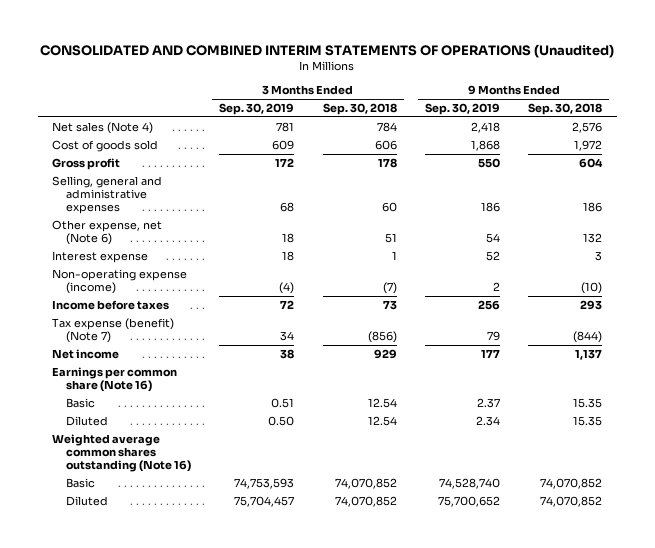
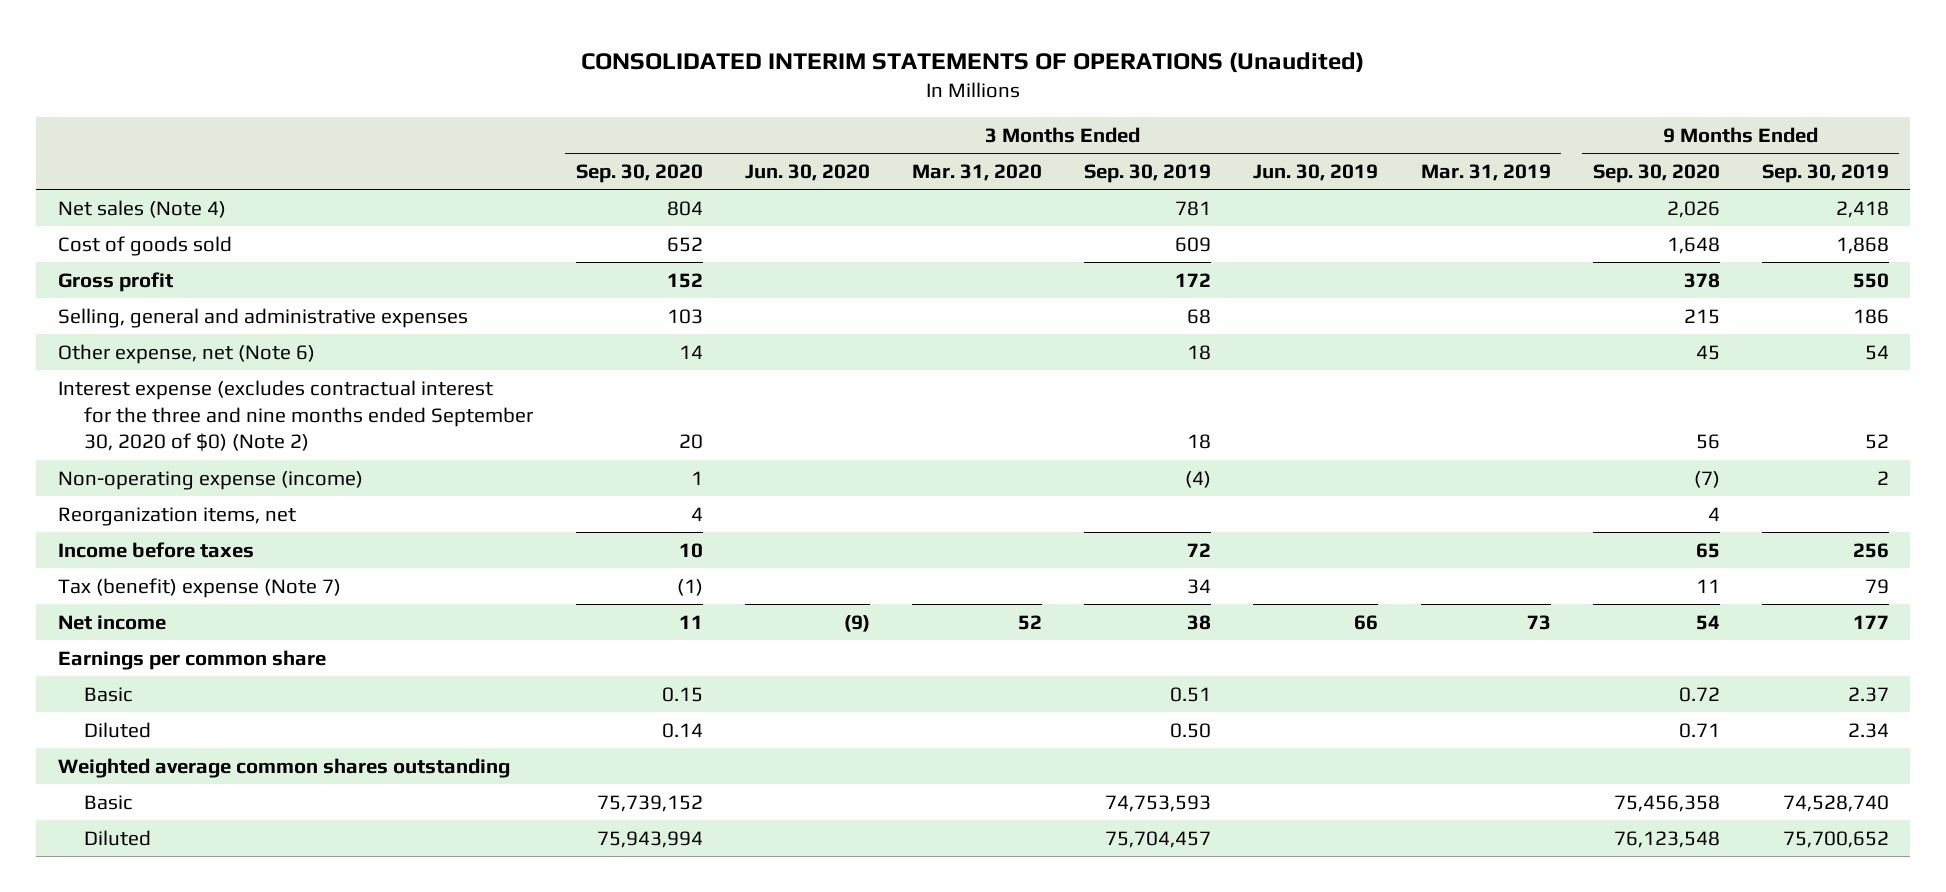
- CONSOLIDATED AND COMBINED INTERIM STATEMENTS OF OPERATIONS (Unaudited)
+ CONSOLIDATED INTERIM STATEMENTS OF OPERATIONS (Unaudited)
- | 3 Months Ended Sep. 30, 2019 | 3 Months Ended Sep. 30, 2018 | 9 Months Ended Sep. 30, 2019 | 9 Months Ended Sep. 30, 2018
+ | 3 Months Ended Sep. 30, 2020 | 3 Months Ended Jun. 30, 2020 | 3 Months Ended Mar. 31, 2020 | 3 Months Ended Sep. 30, 2019 | 3 Months Ended Jun. 30, 2019 | 3 Months Ended Mar. 31, 2019 | 9 Months Ended Sep. 30, 2020 | 9 Months Ended Sep. 30, 2019
- Interest expense | 18 | 1 | 52 | 3
+ Interest expense (excludes contractual interest for the three and nine months ended September 30, 2020 of $0) (Note 2) | 20 | | | 18 | | | 56 | 52
+ Reorganization items, net | 4 | | | | | | 4 |
- Tax expense (benefit) (Note 7) | 34 | (856) | 79 | (844)
+ Tax (benefit) expense (Note 7) | (1) | | | 34 | | | 11 | 79
- Earnings per common share (Note 16)
+ Earnings per common share
- Weighted average common shares outstanding (Note 16)
+ Weighted average common shares outstanding

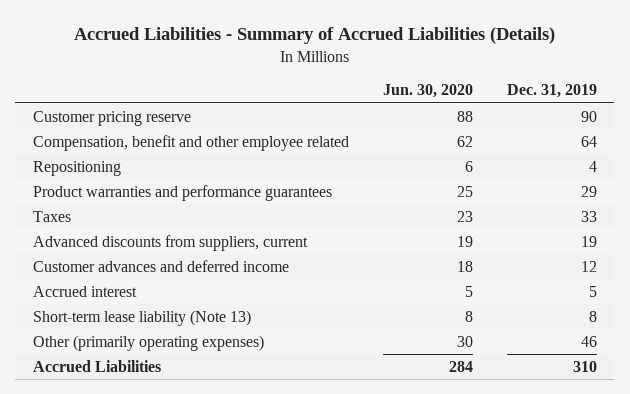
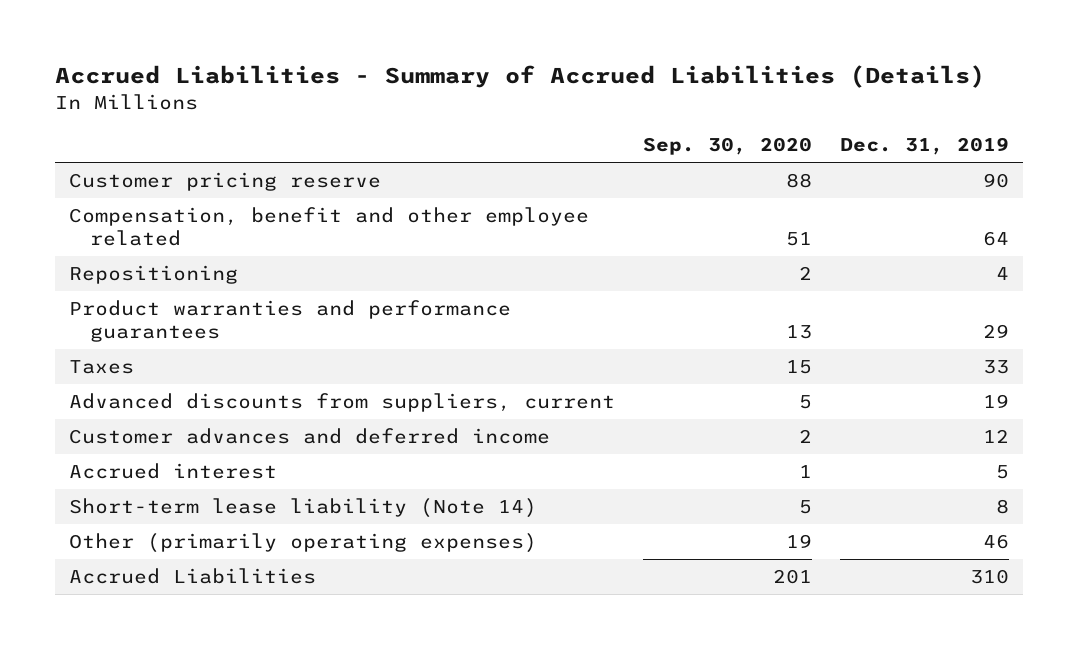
- | Jun. 30, 2020 | Dec. 31, 2019
+ | Sep. 30, 2020 | Dec. 31, 2019
- Short-term lease liability (Note 13) | 8 | 8
+ Short-term lease liability (Note 14) | 5 | 8

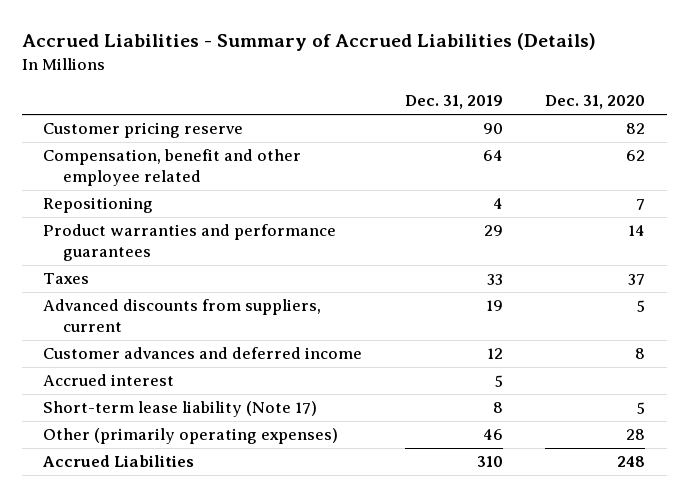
- | Sep. 30, 2020 | Dec. 31, 2019
+ | Dec. 31, 2019 | Dec. 31, 2020
- Short-term lease liability (Note 14) | 5 | 8
+ Short-term lease liability (Note 17) | 8 | 5

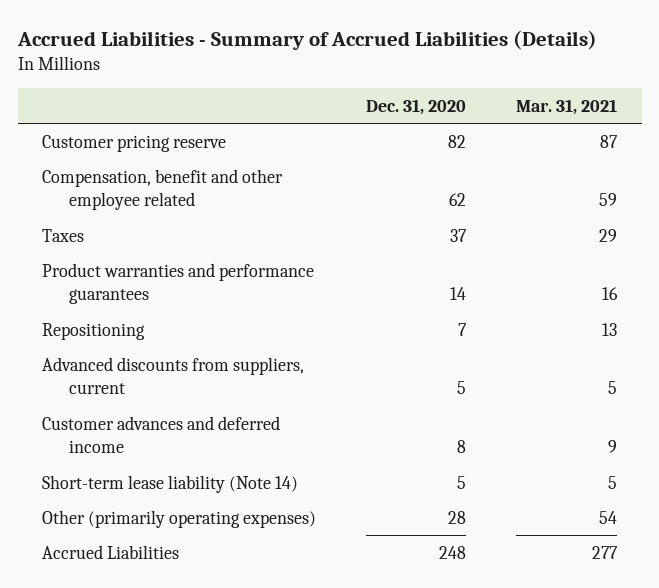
- | Dec. 31, 2019 | Dec. 31, 2020
+ | Dec. 31, 2020 | Mar. 31, 2021
moved down: Product warranties and performance guarantees | 14 | 16
moved down: Repositioning | 7 | 13
- Accrued interest | 5 |
- Short-term lease liability (Note 17) | 8 | 5
+ Short-term lease liability (Note 14) | 5 | 5

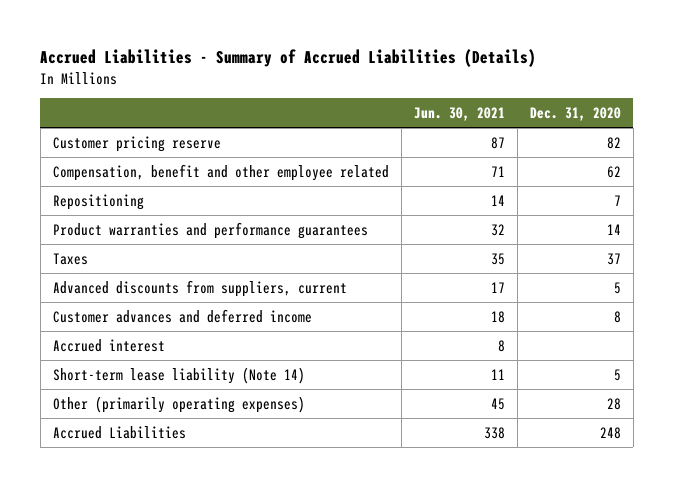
- | Dec. 31, 2020 | Mar. 31, 2021
+ | Jun. 30, 2021 | Dec. 31, 2020
moved down: Product warranties and performance guarantees | 32 | 14
moved down: Taxes | 35 | 37
+ Accrued interest | 8 |

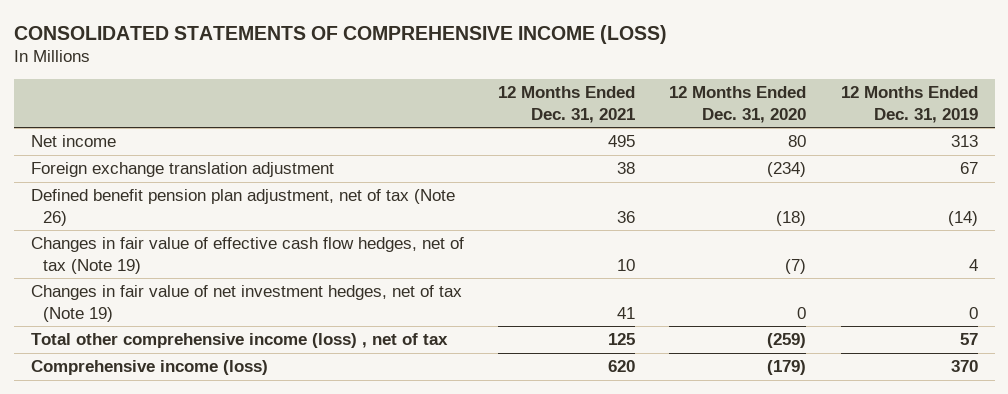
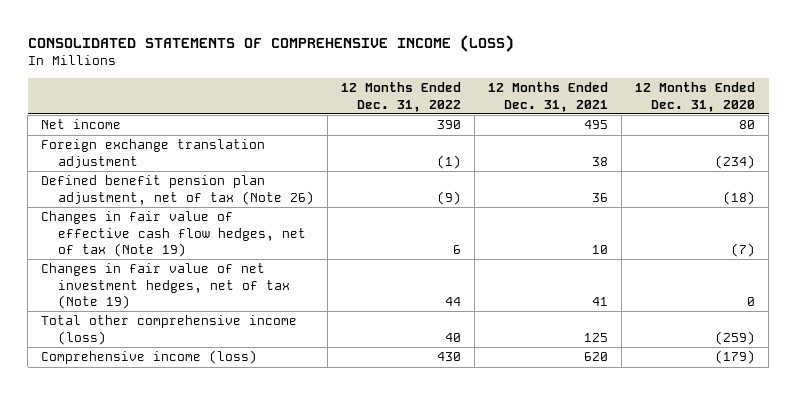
- | 12 Months Ended Dec. 31, 2021 | 12 Months Ended Dec. 31, 2020 | 12 Months Ended Dec. 31, 2019
+ | 12 Months Ended Dec. 31, 2022 | 12 Months Ended Dec. 31, 2021 | 12 Months Ended Dec. 31, 2020
- Total other comprehensive income (loss) , net of tax | 125 | (259) | 57
+ Total other comprehensive income (loss) | 40 | 125 | (259)

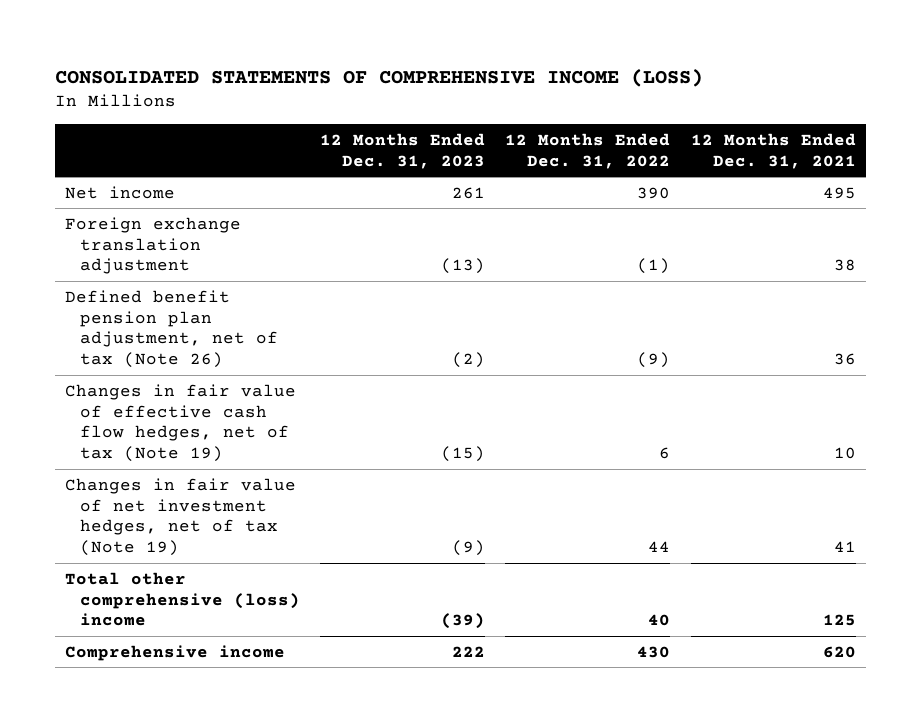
- | 12 Months Ended Dec. 31, 2022 | 12 Months Ended Dec. 31, 2021 | 12 Months Ended Dec. 31, 2020
+ | 12 Months Ended Dec. 31, 2023 | 12 Months Ended Dec. 31, 2022 | 12 Months Ended Dec. 31, 2021
- Total other comprehensive income (loss) | 40 | 125 | (259)
- Comprehensive income (loss) | 430 | 620 | (179)
+ Total other comprehensive (loss) income | (39) | 40 | 125
+ Comprehensive income | 222 | 430 | 620

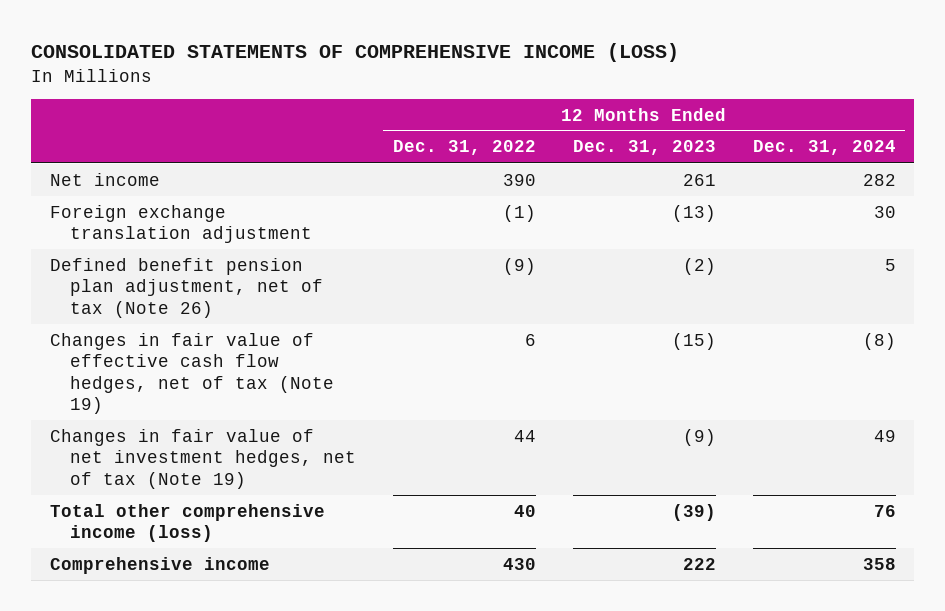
- | 12 Months Ended Dec. 31, 2023 | 12 Months Ended Dec. 31, 2022 | 12 Months Ended Dec. 31, 2021
+ | 12 Months Ended Dec. 31, 2022 | 12 Months Ended Dec. 31, 2023 | 12 Months Ended Dec. 31, 2024
- Total other comprehensive (loss) income | (39) | 40 | 125
+ Total other comprehensive income (loss) | 40 | (39) | 76

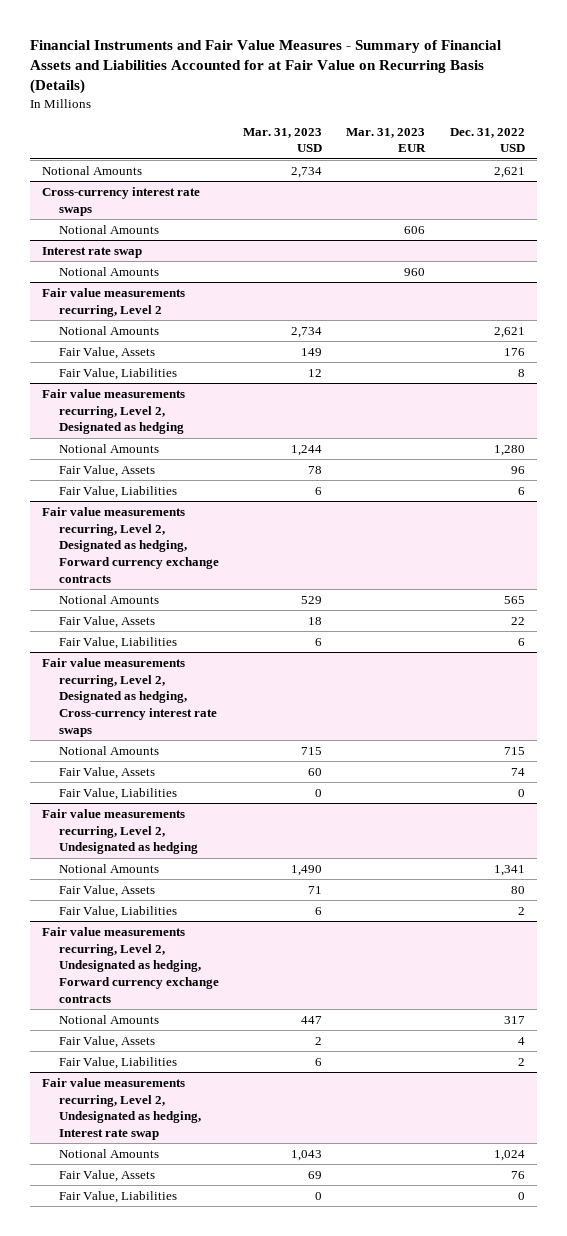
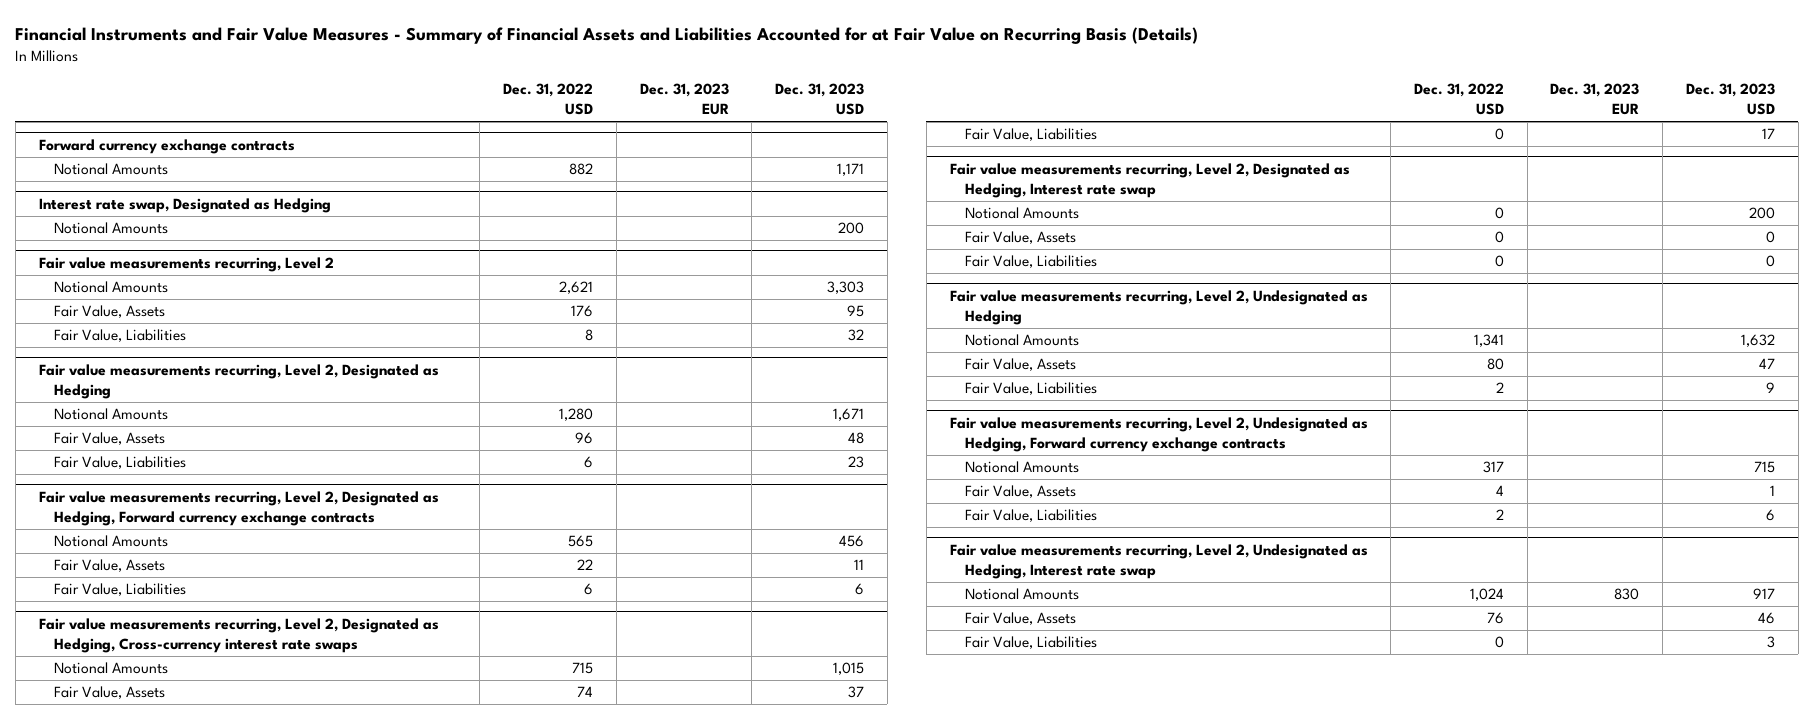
- | Mar. 31, 2023 USD | Mar. 31, 2023 EUR | Dec. 31, 2022 USD
+ | Dec. 31, 2022 USD | Dec. 31, 2023 EUR | Dec. 31, 2023 USD
- Notional Amounts | 2,734 | | 2,621
- Cross-currency interest rate swaps
- Notional Amounts | | 606 |
- Interest rate swap
+ Forward currency exchange contracts
+ Notional Amounts | 882 | | 1,171
+ Interest rate swap, Designated as Hedging
- Fair value measurements recurring, Level 2, Designated as hedging
+ Fair value measurements recurring, Level 2, Designated as Hedging
- Fair value measurements recurring, Level 2, Designated as hedging, Forward currency exchange contracts
+ Fair value measurements recurring, Level 2, Designated as Hedging, Forward currency exchange contracts
- Fair value measurements recurring, Level 2, Designated as hedging, Cross-currency interest rate swaps
+ Fair value measurements recurring, Level 2, Designated as Hedging, Cross-currency interest rate swaps
- Fair value measurements recurring, Level 2, Undesignated as hedging
+ Fair value measurements recurring, Level 2, Designated as Hedging, Interest rate swap
+ Notional Amounts | 0 | | 200
+ Fair Value, Assets | 0 | | 0
+ Fair Value, Liabilities | 0 | | 0
+ Fair value measurements recurring, Level 2, Undesignated as Hedging
- Fair value measurements recurring, Level 2, Undesignated as hedging, Forward currency exchange contracts
+ Fair value measurements recurring, Level 2, Undesignated as Hedging, Forward currency exchange contracts
- Fair value measurements recurring, Level 2, Undesignated as hedging, Interest rate swap
+ Fair value measurements recurring, Level 2, Undesignated as Hedging, Interest rate swap

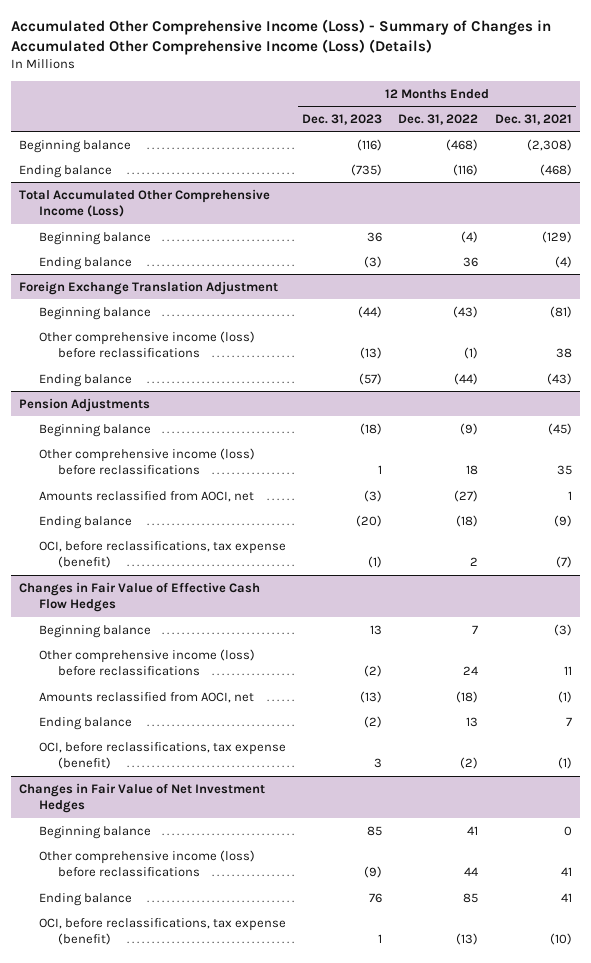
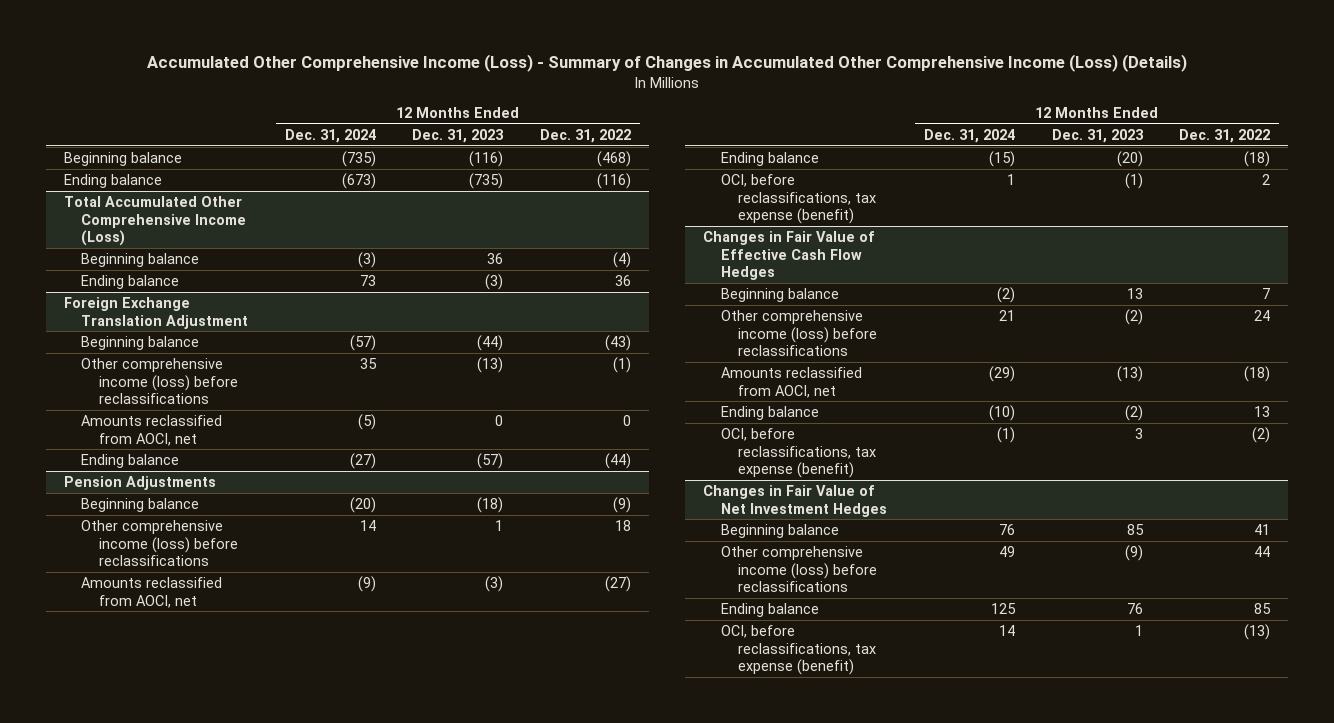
- | 12 Months Ended Dec. 31, 2023 | 12 Months Ended Dec. 31, 2022 | 12 Months Ended Dec. 31, 2021
+ | 12 Months Ended Dec. 31, 2024 | 12 Months Ended Dec. 31, 2023 | 12 Months Ended Dec. 31, 2022
@ Foreign Exchange Translation Adjustment
+ Amounts reclassified from AOCI, net | (5) | 0 | 0

